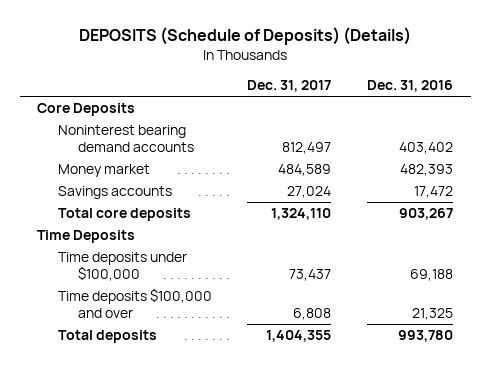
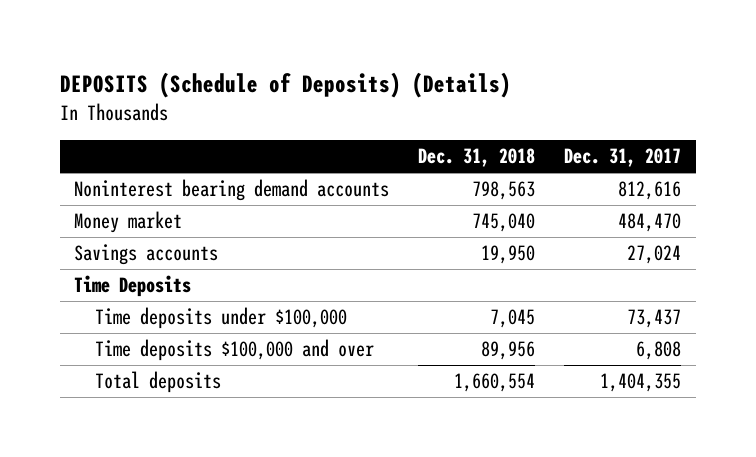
- | Dec. 31, 2017 | Dec. 31, 2016
+ | Dec. 31, 2018 | Dec. 31, 2017
- Core Deposits
- Noninterest bearing demand accounts | 812,497 | 403,402
- Money market | 484,589 | 482,393
+ Noninterest bearing demand accounts | 798,563 | 812,616
+ Money market | 745,040 | 484,470
- Total core deposits | 1,324,110 | 903,267

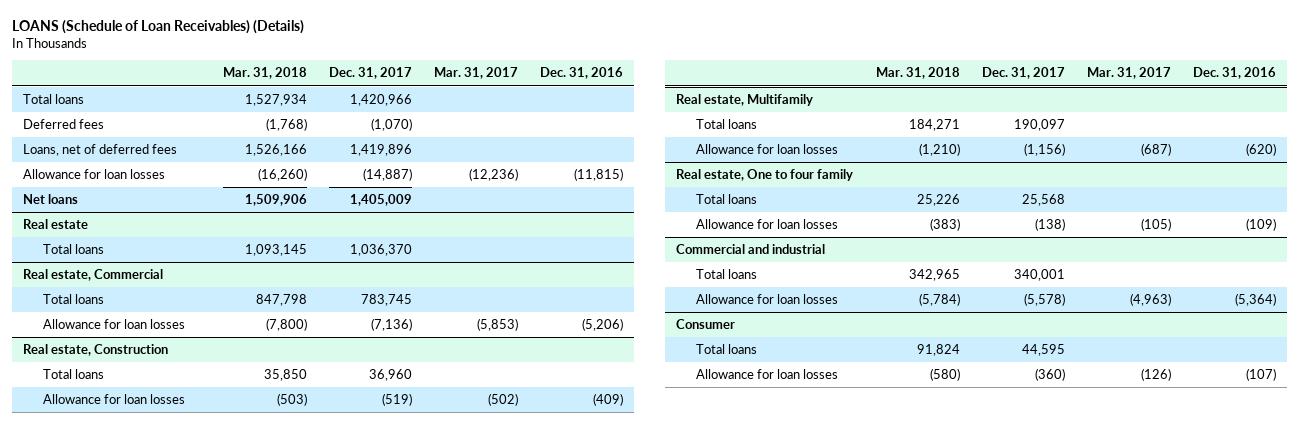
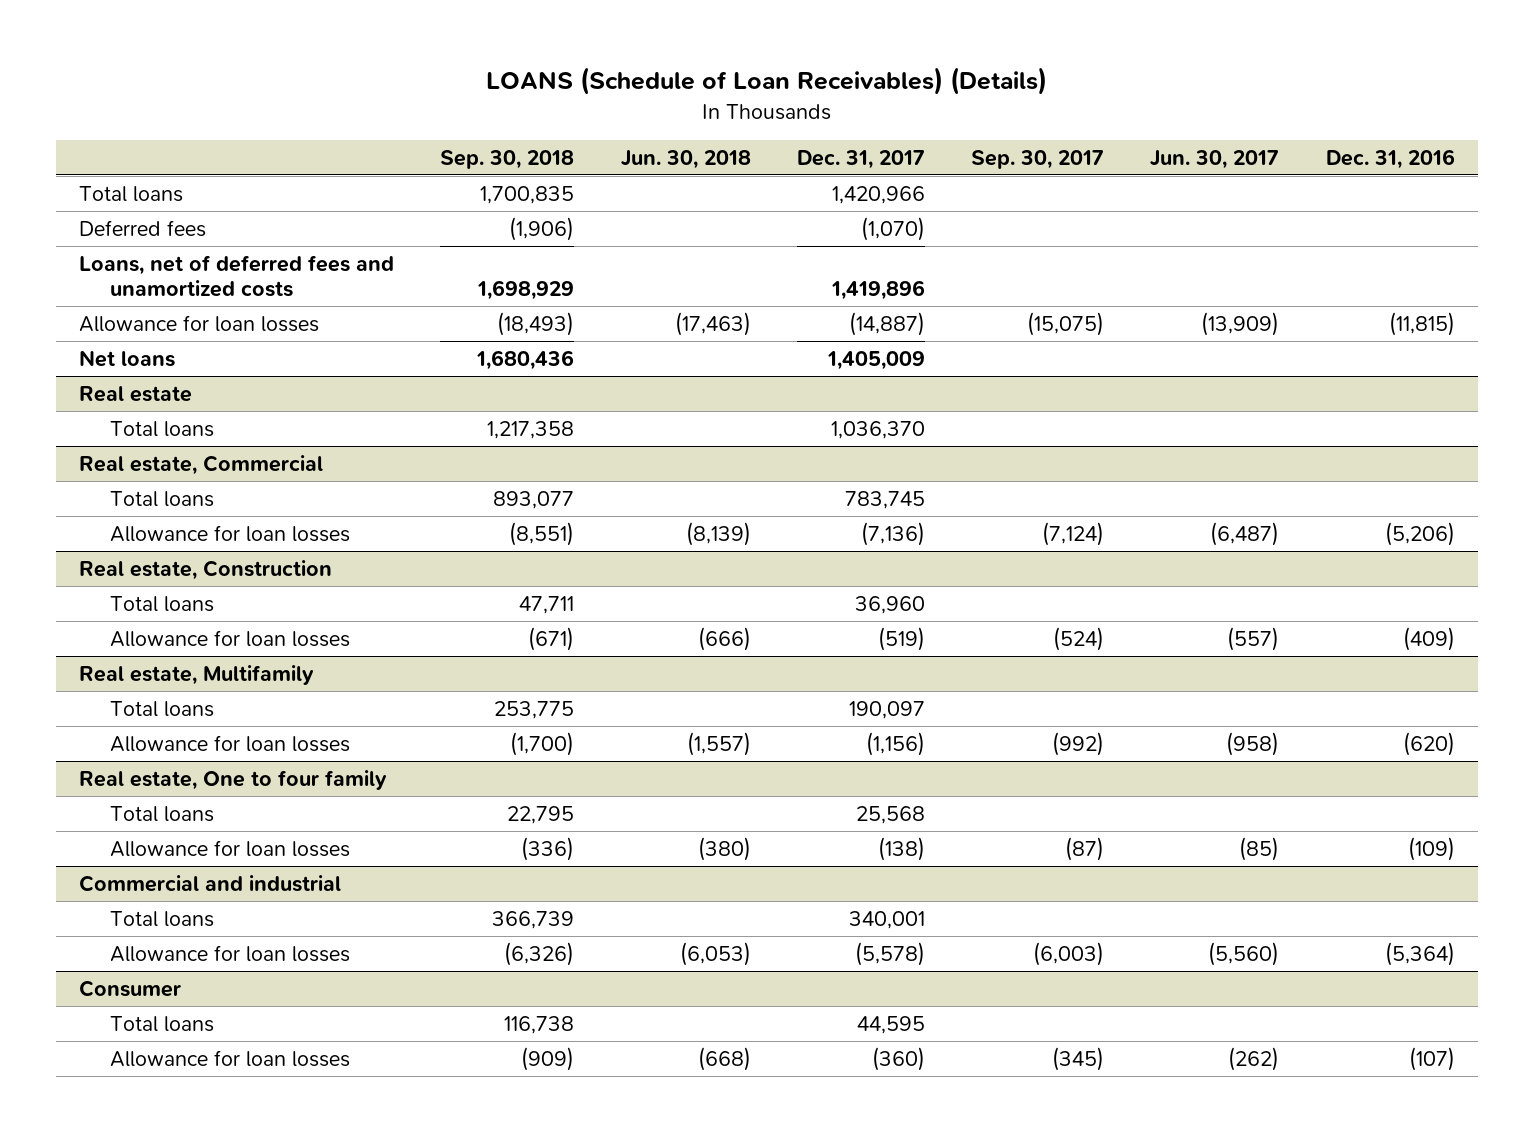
- | Mar. 31, 2018 | Dec. 31, 2017 | Mar. 31, 2017 | Dec. 31, 2016
+ | Sep. 30, 2018 | Jun. 30, 2018 | Dec. 31, 2017 | Sep. 30, 2017 | Jun. 30, 2017 | Dec. 31, 2016
- Loans, net of deferred fees | 1,526,166 | 1,419,896 | |
+ Loans, net of deferred fees and unamortized costs | 1,698,929 | | 1,419,896 | | |

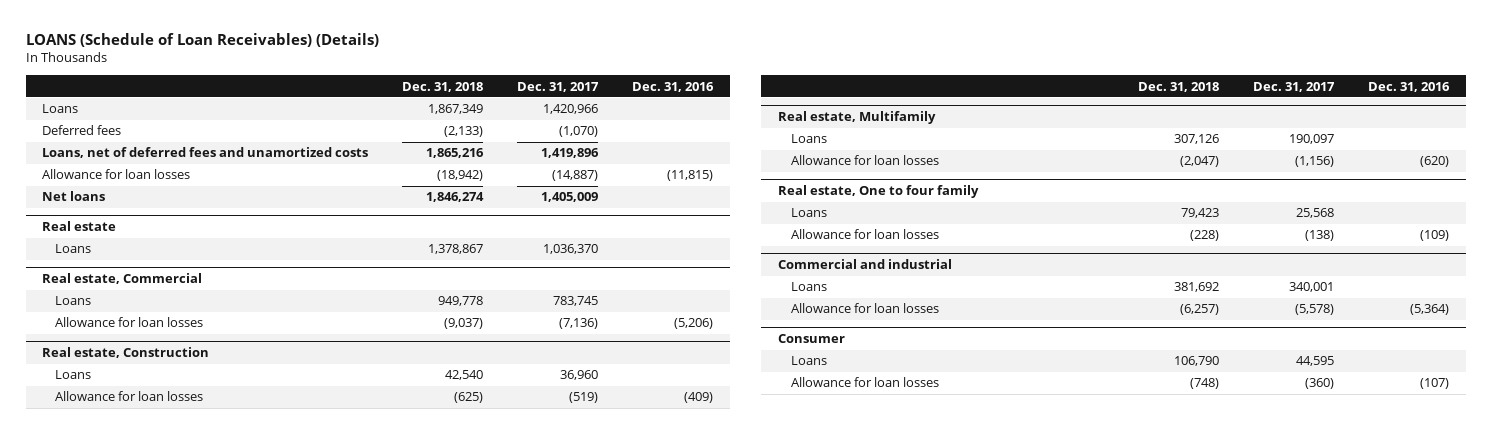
- | Sep. 30, 2018 | Jun. 30, 2018 | Dec. 31, 2017 | Sep. 30, 2017 | Jun. 30, 2017 | Dec. 31, 2016
+ | Dec. 31, 2018 | Dec. 31, 2017 | Dec. 31, 2016
- Total loans | 1,700,835 | | 1,420,966 | | |
+ Loans | 1,867,349 | 1,420,966 |
@ Real estate
- Total loans | 1,217,358 | | 1,036,370 | | |
+ Loans | 1,378,867 | 1,036,370 |
@ Real estate, Commercial
- Total loans | 893,077 | | 783,745 | | |
+ Loans | 949,778 | 783,745 |
@ Real estate, Construction
- Total loans | 47,711 | | 36,960 | | |
+ Loans | 42,540 | 36,960 |
@ Real estate, Multifamily
- Total loans | 253,775 | | 190,097 | | |
+ Loans | 307,126 | 190,097 |
@ Real estate, One to four family
- Total loans | 22,795 | | 25,568 | | |
+ Loans | 79,423 | 25,568 |
@ Commercial and industrial
- Total loans | 366,739 | | 340,001 | | |
+ Loans | 381,692 | 340,001 |
@ Consumer
- Total loans | 116,738 | | 44,595 | | |
+ Loans | 106,790 | 44,595 |

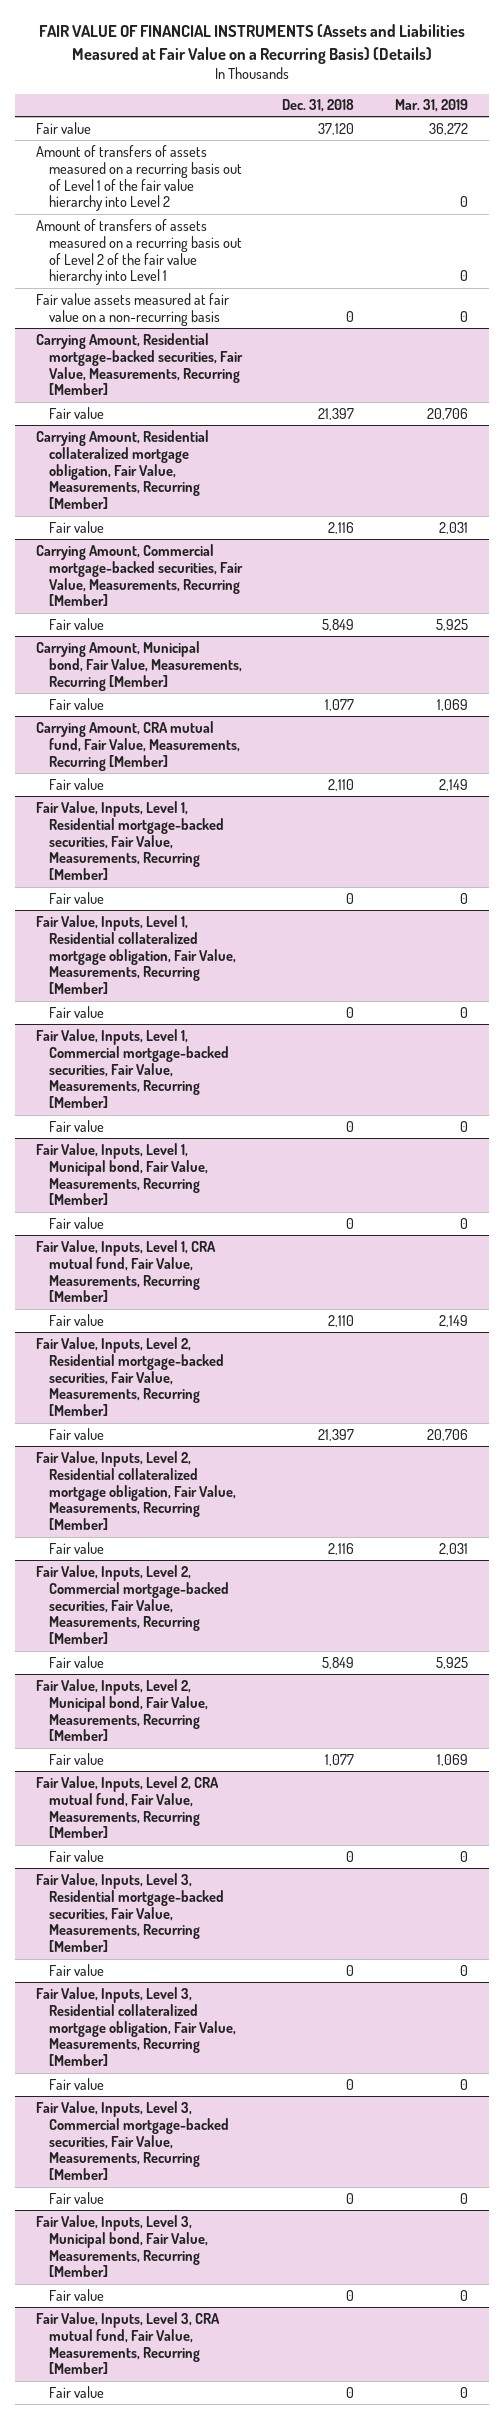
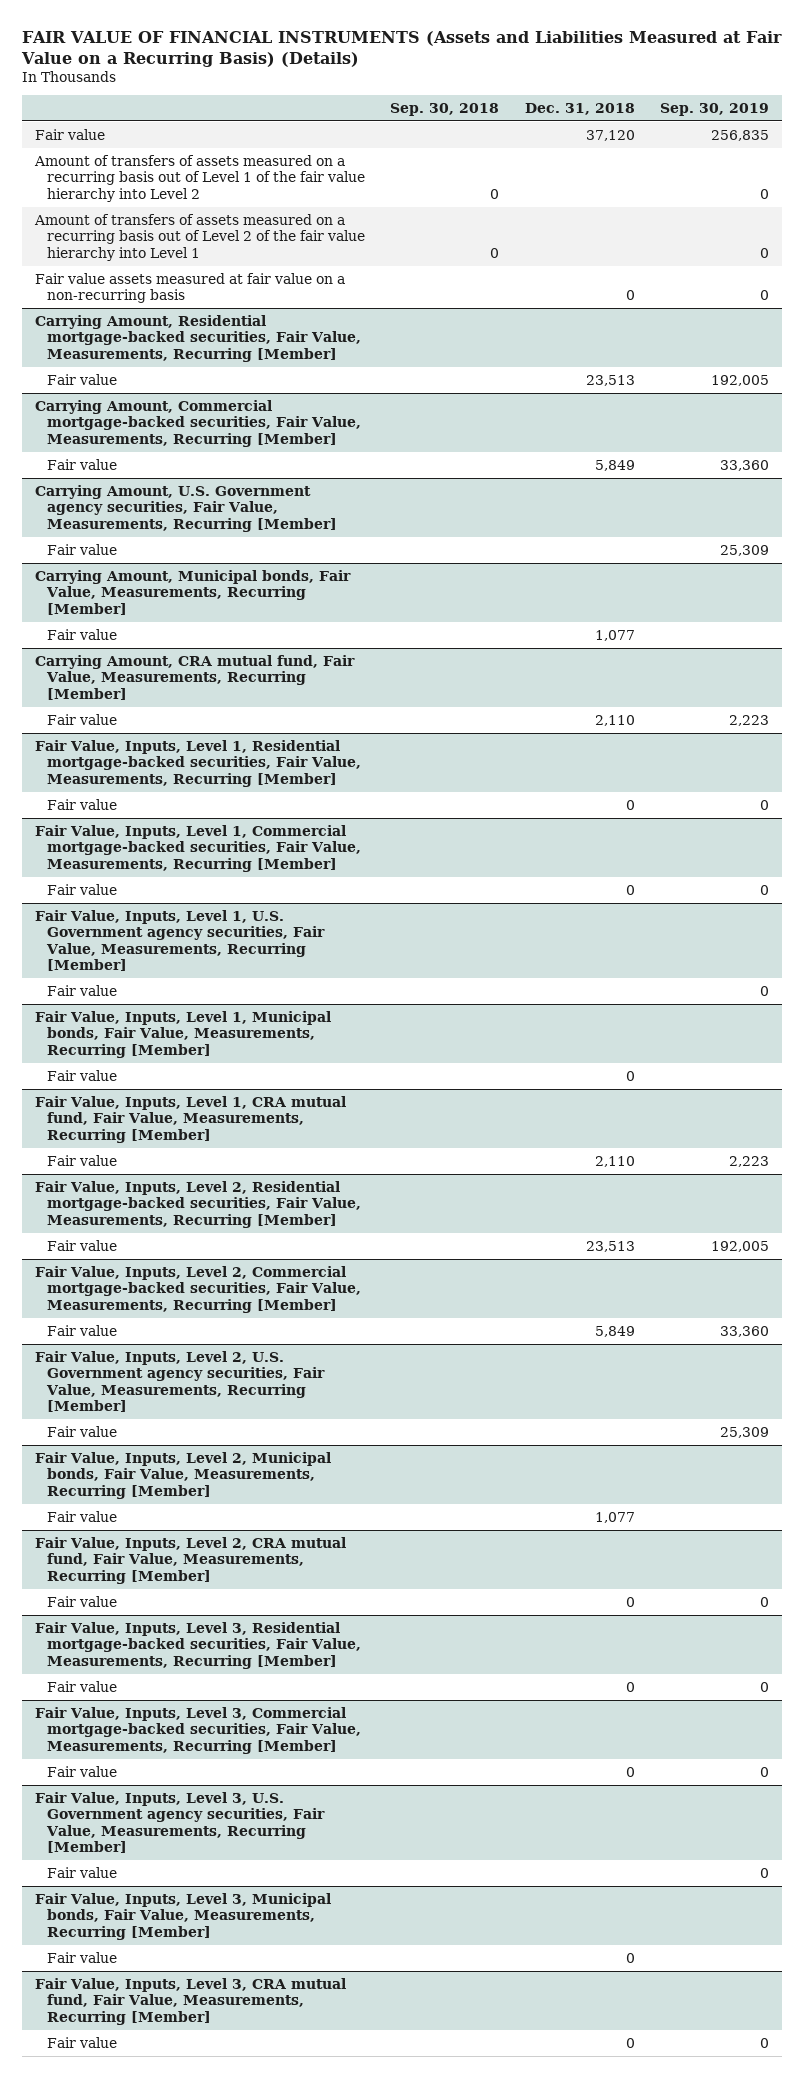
- | Dec. 31, 2018 | Mar. 31, 2019
+ | Sep. 30, 2018 | Dec. 31, 2018 | Sep. 30, 2019
@ Carrying Amount, Residential mortgage-backed securities, Fair Value, Measurements, Recurring [Member]
- Fair value | 21,397 | 20,706
- Carrying Amount, Residential collateralized mortgage obligation, Fair Value, Measurements, Recurring [Member]
- Fair value | 2,116 | 2,031
@ Carrying Amount, Residential mortgage-backed securities, Fair Value, Measurements, Recurring [Member]
+ Fair value | | 23,513 | 192,005
- Carrying Amount, Municipal bond, Fair Value, Measurements, Recurring [Member]
+ Carrying Amount, U.S. Government agency securities, Fair Value, Measurements, Recurring [Member]
+ Fair value | | | 25,309
+ Carrying Amount, Municipal bonds, Fair Value, Measurements, Recurring [Member]
- Fair Value, Inputs, Level 1, Residential collateralized mortgage obligation, Fair Value, Measurements, Recurring [Member]
- Fair value | 0 | 0
- Fair Value, Inputs, Level 1, Municipal bond, Fair Value, Measurements, Recurring [Member]
+ Fair Value, Inputs, Level 1, U.S. Government agency securities, Fair Value, Measurements, Recurring [Member]
+ Fair value | | | 0
+ Fair Value, Inputs, Level 1, Municipal bonds, Fair Value, Measurements, Recurring [Member]
@ Fair Value, Inputs, Level 2, Residential mortgage-backed securities, Fair Value, Measurements, Recurring [Member]
- Fair value | 21,397 | 20,706
- Fair Value, Inputs, Level 2, Residential collateralized mortgage obligation, Fair Value, Measurements, Recurring [Member]
- Fair value | 2,116 | 2,031
@ Fair Value, Inputs, Level 2, Residential mortgage-backed securities, Fair Value, Measurements, Recurring [Member]
+ Fair value | | 23,513 | 192,005
- Fair Value, Inputs, Level 2, Municipal bond, Fair Value, Measurements, Recurring [Member]
+ Fair Value, Inputs, Level 2, U.S. Government agency securities, Fair Value, Measurements, Recurring [Member]
+ Fair value | | | 25,309
+ Fair Value, Inputs, Level 2, Municipal bonds, Fair Value, Measurements, Recurring [Member]
- Fair Value, Inputs, Level 3, Residential collateralized mortgage obligation, Fair Value, Measurements, Recurring [Member]
- Fair value | 0 | 0
- Fair Value, Inputs, Level 3, Municipal bond, Fair Value, Measurements, Recurring [Member]
+ Fair Value, Inputs, Level 3, U.S. Government agency securities, Fair Value, Measurements, Recurring [Member]
+ Fair value | | | 0
+ Fair Value, Inputs, Level 3, Municipal bonds, Fair Value, Measurements, Recurring [Member]

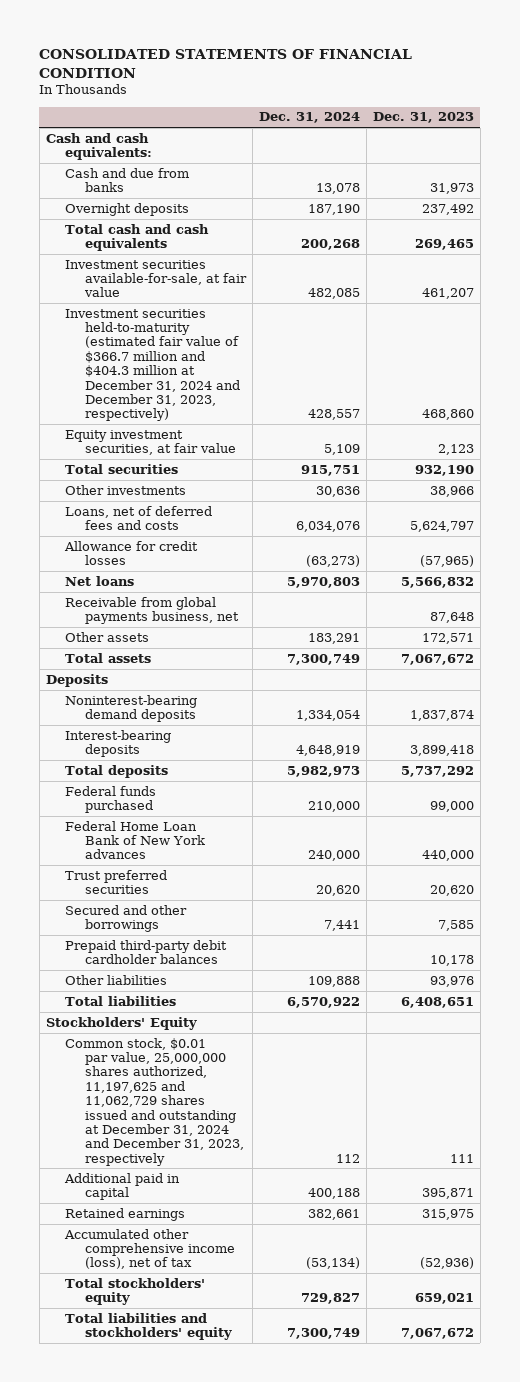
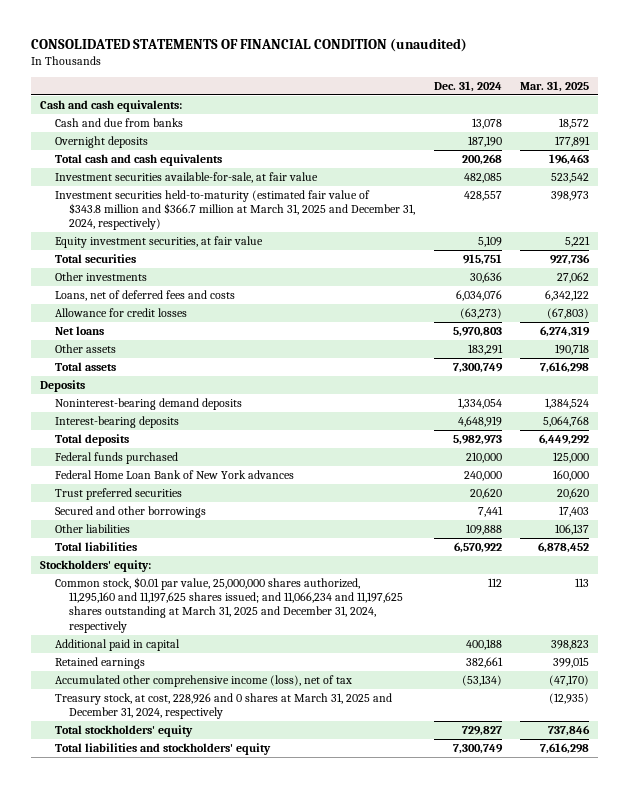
- CONSOLIDATED STATEMENTS OF FINANCIAL CONDITION
+ CONSOLIDATED STATEMENTS OF FINANCIAL CONDITION (unaudited)
- | Dec. 31, 2024 | Dec. 31, 2023
+ | Dec. 31, 2024 | Mar. 31, 2025
- Investment securities held-to-maturity (estimated fair value of $366.7 million and $404.3 million at December 31, 2024 and December 31, 2023, respectively) | 428,557 | 468,860
+ Investment securities held-to-maturity (estimated fair value of $343.8 million and $366.7 million at March 31, 2025 and December 31, 2024, respectively) | 428,557 | 398,973
- Receivable from global payments business, net | | 87,648
- Prepaid third-party debit cardholder balances | | 10,178
- Stockholders' Equity
- Common stock, $0.01 par value, 25,000,000 shares authorized, 11,197,625 and 11,062,729 shares issued and outstanding at December 31, 2024 and December 31, 2023, respectively | 112 | 111
+ Stockholders' equity:
+ Common stock, $0.01 par value, 25,000,000 shares authorized, 11,295,160 and 11,197,625 shares issued; and 11,066,234 and 11,197,625 shares outstanding at March 31, 2025 and December 31, 2024, respectively | 112 | 113
+ Treasury stock, at cost, 228,926 and 0 shares at March 31, 2025 and December 31, 2024, respectively | | (12,935)

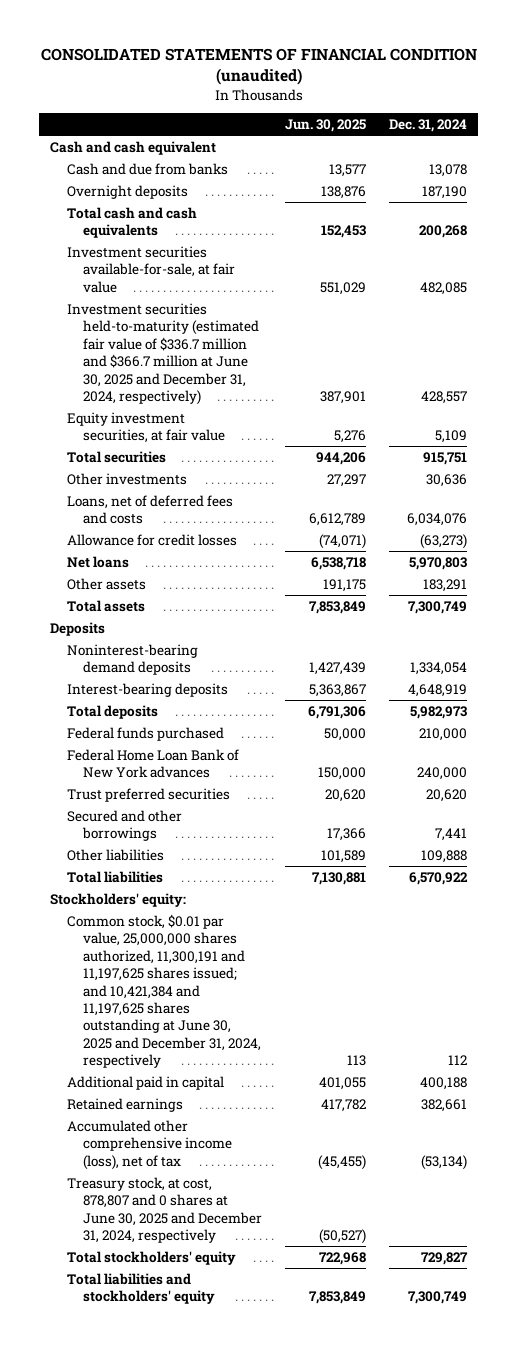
- | Dec. 31, 2024 | Mar. 31, 2025
+ | Jun. 30, 2025 | Dec. 31, 2024
- Cash and cash equivalents:
+ Cash and cash equivalent
- Investment securities held-to-maturity (estimated fair value of $343.8 million and $366.7 million at March 31, 2025 and December 31, 2024, respectively) | 428,557 | 398,973
+ Investment securities held-to-maturity (estimated fair value of $336.7 million and $366.7 million at June 30, 2025 and December 31, 2024, respectively) | 387,901 | 428,557
- Common stock, $0.01 par value, 25,000,000 shares authorized, 11,295,160 and 11,197,625 shares issued; and 11,066,234 and 11,197,625 shares outstanding at March 31, 2025 and December 31, 2024, respectively | 112 | 113
+ Common stock, $0.01 par value, 25,000,000 shares authorized, 11,300,191 and 11,197,625 shares issued; and 10,421,384 and 11,197,625 shares outstanding at June 30, 2025 and December 31, 2024, respectively | 113 | 112
- Treasury stock, at cost, 228,926 and 0 shares at March 31, 2025 and December 31, 2024, respectively | | (12,935)
+ Treasury stock, at cost, 878,807 and 0 shares at June 30, 2025 and December 31, 2024, respectively | (50,527) |

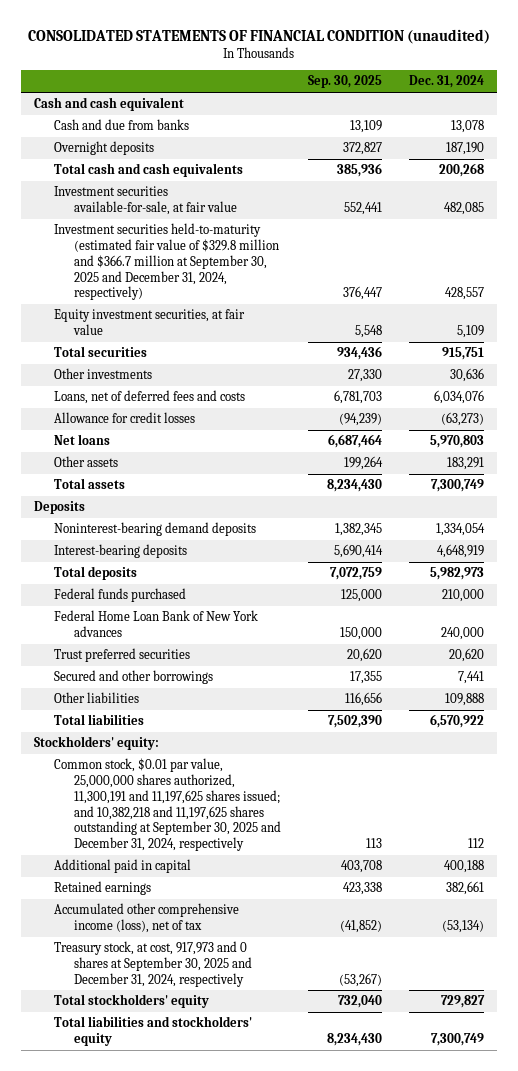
- | Jun. 30, 2025 | Dec. 31, 2024
+ | Sep. 30, 2025 | Dec. 31, 2024
- Investment securities held-to-maturity (estimated fair value of $336.7 million and $366.7 million at June 30, 2025 and December 31, 2024, respectively) | 387,901 | 428,557
+ Investment securities held-to-maturity (estimated fair value of $329.8 million and $366.7 million at September 30, 2025 and December 31, 2024, respectively) | 376,447 | 428,557
- Common stock, $0.01 par value, 25,000,000 shares authorized, 11,300,191 and 11,197,625 shares issued; and 10,421,384 and 11,197,625 shares outstanding at June 30, 2025 and December 31, 2024, respectively | 113 | 112
+ Common stock, $0.01 par value, 25,000,000 shares authorized, 11,300,191 and 11,197,625 shares issued; and 10,382,218 and 11,197,625 shares outstanding at September 30, 2025 and December 31, 2024, respectively | 113 | 112
- Treasury stock, at cost, 878,807 and 0 shares at June 30, 2025 and December 31, 2024, respectively | (50,527) |
+ Treasury stock, at cost, 917,973 and 0 shares at September 30, 2025 and December 31, 2024, respectively | (53,267) |

